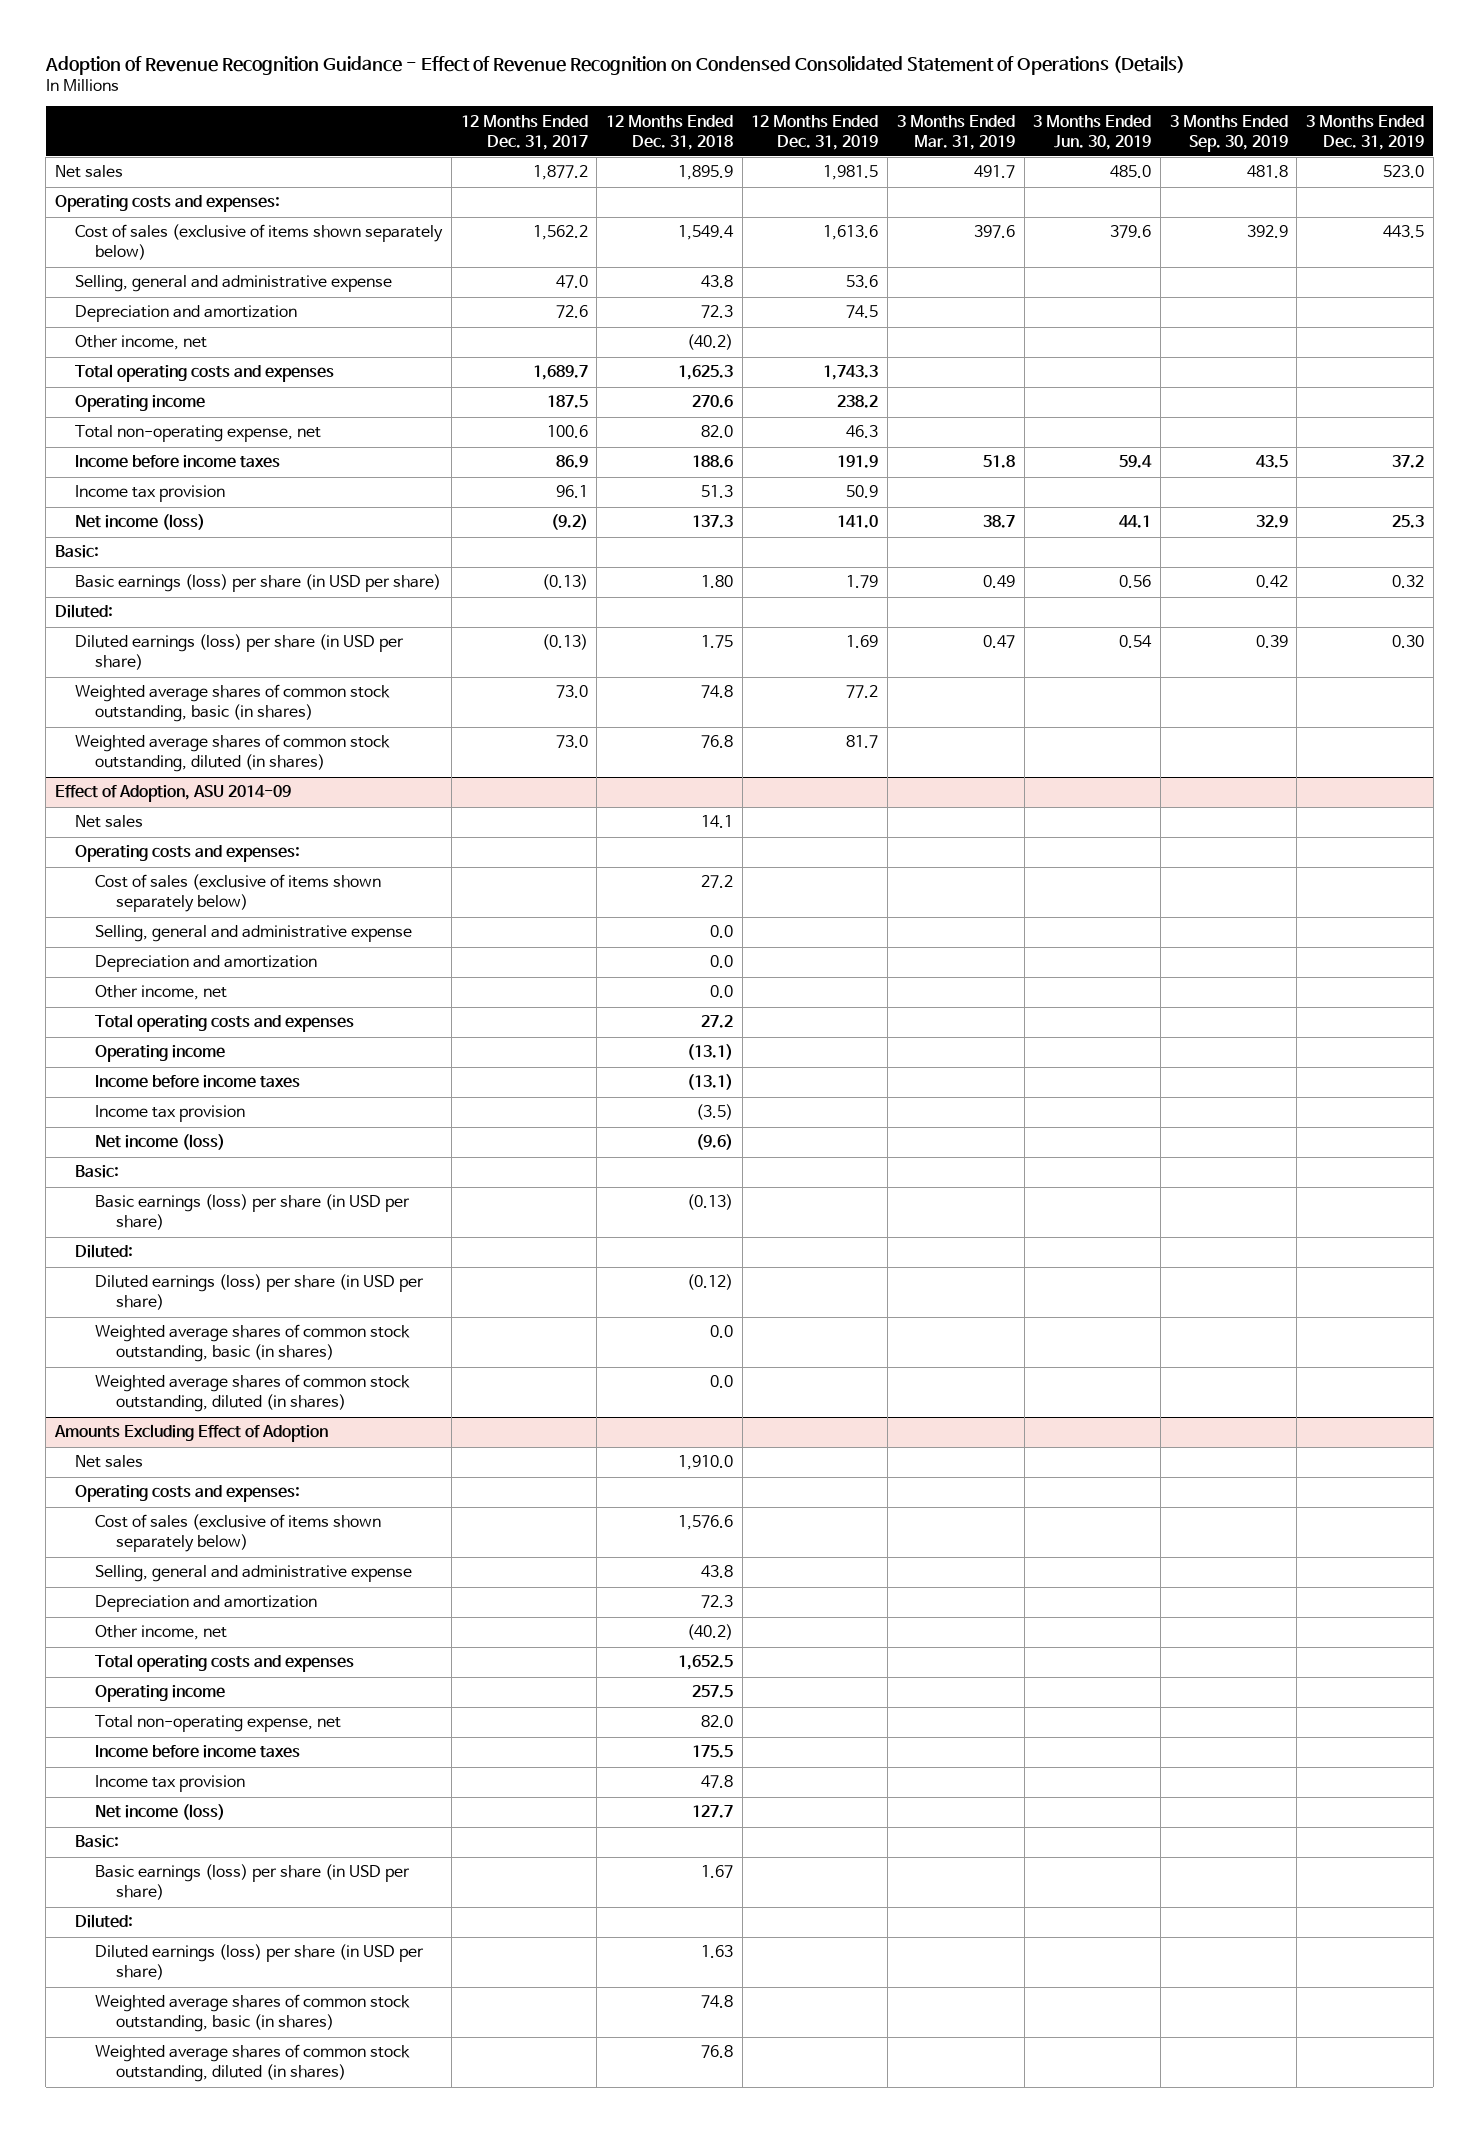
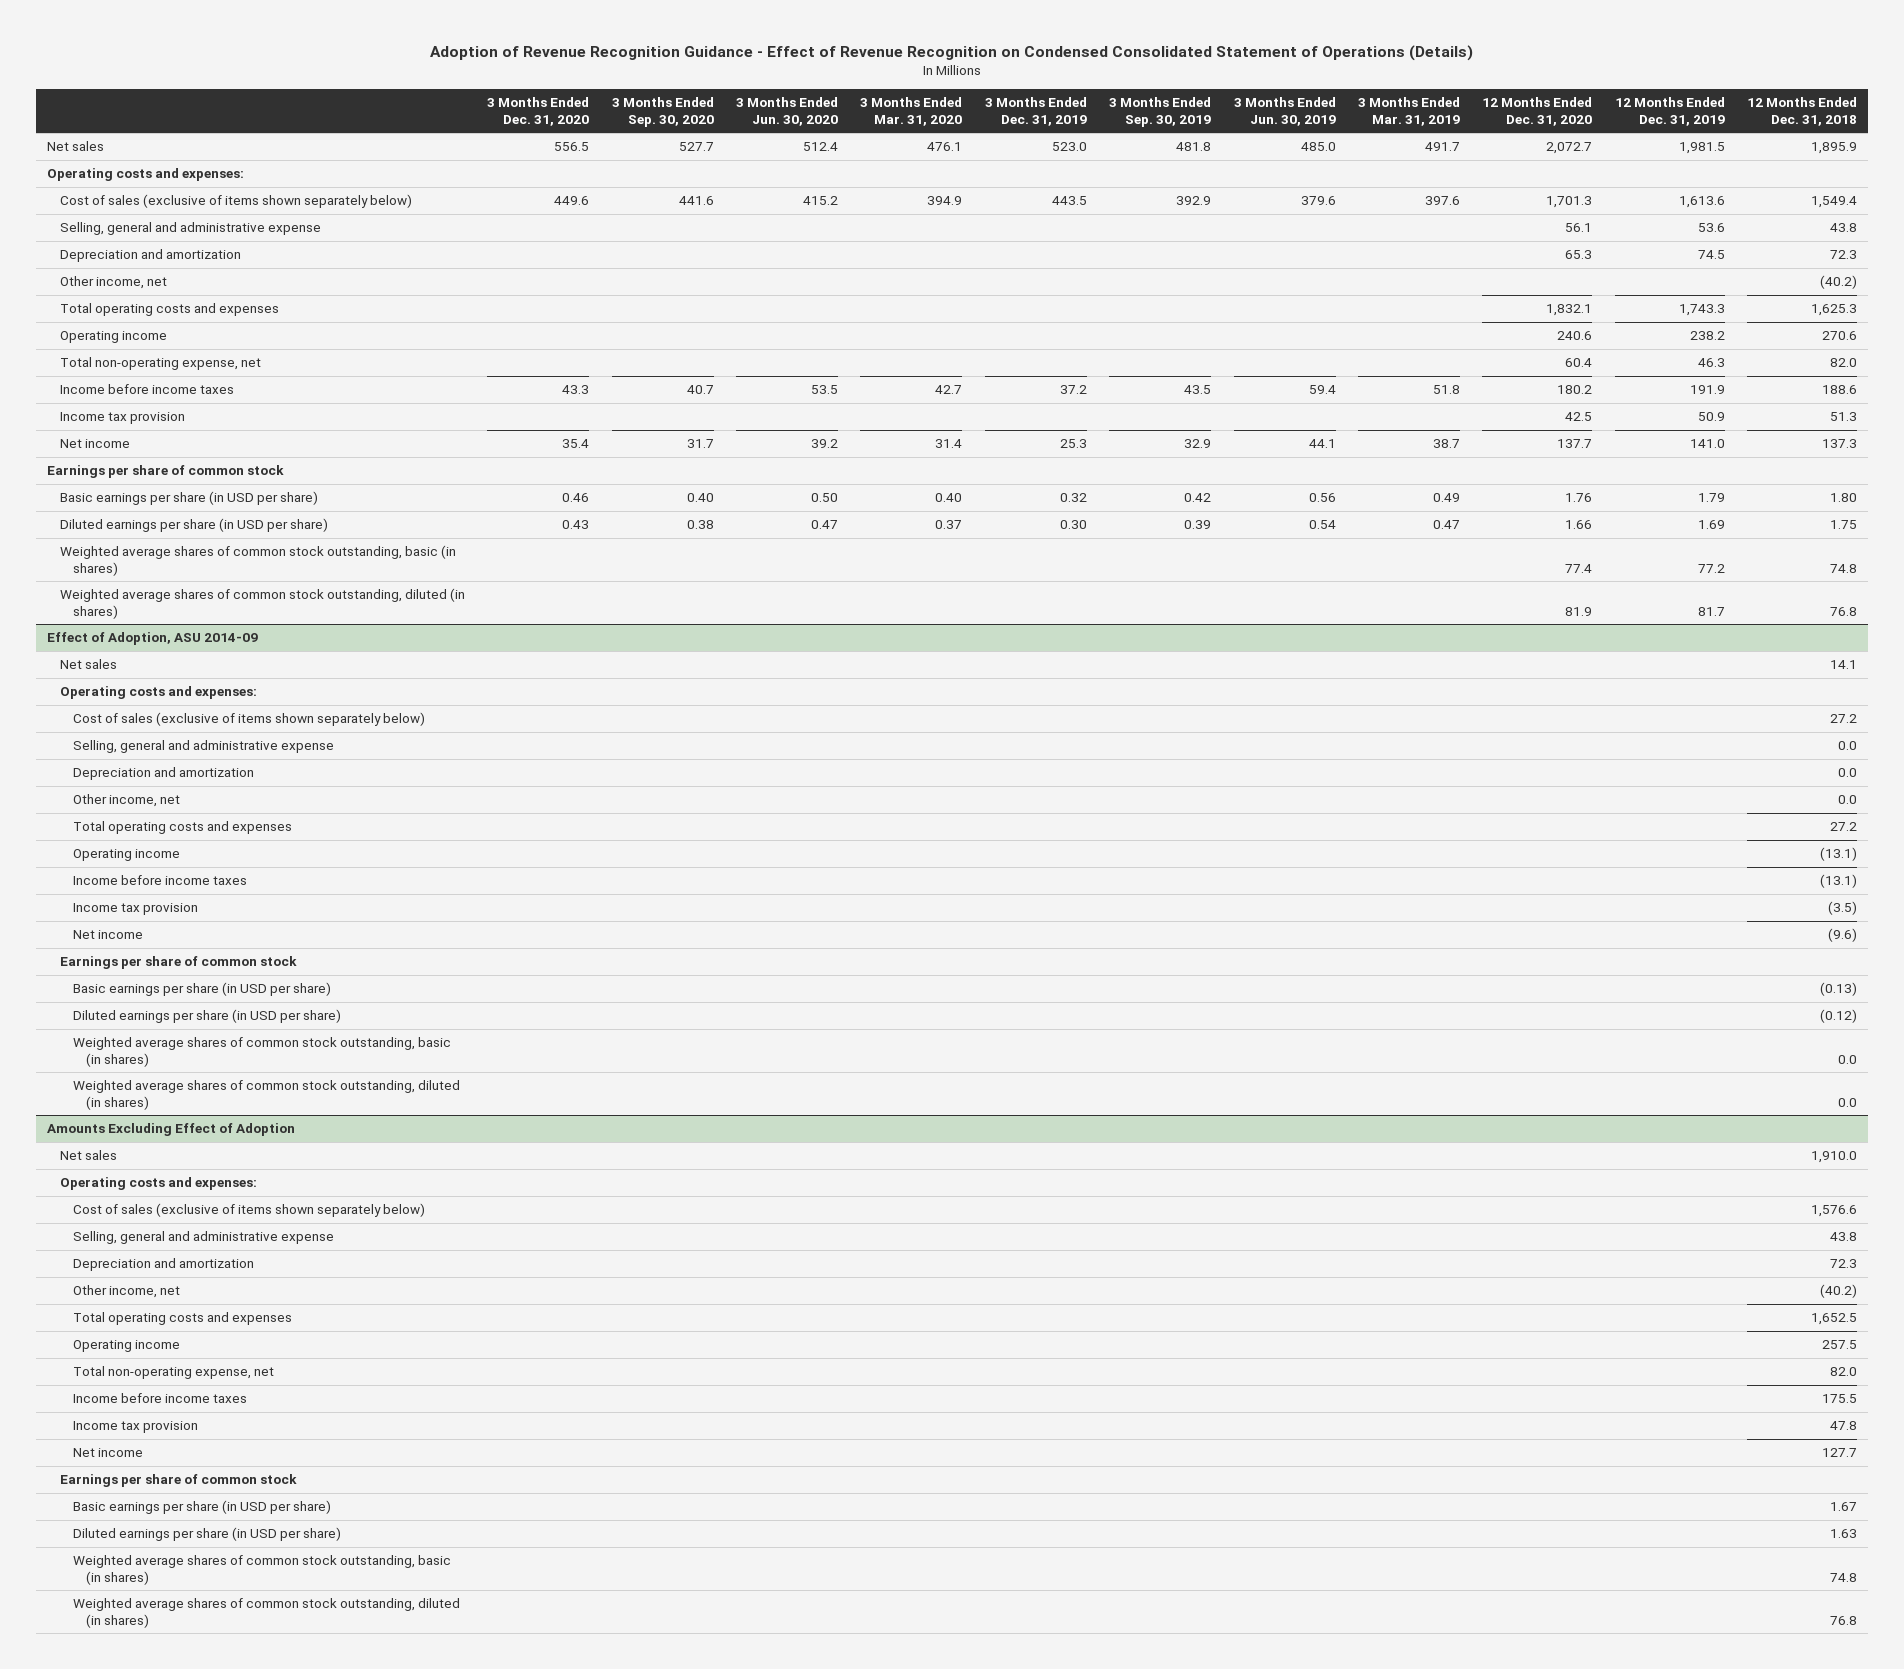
- | 12 Months Ended Dec. 31, 2017 | 12 Months Ended Dec. 31, 2018 | 12 Months Ended Dec. 31, 2019 | 3 Months Ended Mar. 31, 2019 | 3 Months Ended Jun. 30, 2019 | 3 Months Ended Sep. 30, 2019 | 3 Months Ended Dec. 31, 2019
+ | 3 Months Ended Dec. 31, 2020 | 3 Months Ended Sep. 30, 2020 | 3 Months Ended Jun. 30, 2020 | 3 Months Ended Mar. 31, 2020 | 3 Months Ended Dec. 31, 2019 | 3 Months Ended Sep. 30, 2019 | 3 Months Ended Jun. 30, 2019 | 3 Months Ended Mar. 31, 2019 | 12 Months Ended Dec. 31, 2020 | 12 Months Ended Dec. 31, 2019 | 12 Months Ended Dec. 31, 2018
- Net income (loss) | (9.2) | 137.3 | 141.0 | 38.7 | 44.1 | 32.9 | 25.3
- Basic:
- Basic earnings (loss) per share (in USD per share) | (0.13) | 1.80 | 1.79 | 0.49 | 0.56 | 0.42 | 0.32
- Diluted:
- Diluted earnings (loss) per share (in USD per share) | (0.13) | 1.75 | 1.69 | 0.47 | 0.54 | 0.39 | 0.30
+ Net income | 35.4 | 31.7 | 39.2 | 31.4 | 25.3 | 32.9 | 44.1 | 38.7 | 137.7 | 141.0 | 137.3
+ Earnings per share of common stock
+ Basic earnings per share (in USD per share) | 0.46 | 0.40 | 0.50 | 0.40 | 0.32 | 0.42 | 0.56 | 0.49 | 1.76 | 1.79 | 1.80
+ Diluted earnings per share (in USD per share) | 0.43 | 0.38 | 0.47 | 0.37 | 0.30 | 0.39 | 0.54 | 0.47 | 1.66 | 1.69 | 1.75
@ Effect of Adoption, ASU 2014-09
- Net income (loss) | | (9.6) | | | | |
- Basic:
- Basic earnings (loss) per share (in USD per share) | | (0.13) | | | | |
- Diluted:
- Diluted earnings (loss) per share (in USD per share) | | (0.12) | | | | |
+ Net income | | | | | | | | | | | (9.6)
+ Earnings per share of common stock
+ Basic earnings per share (in USD per share) | | | | | | | | | | | (0.13)
+ Diluted earnings per share (in USD per share) | | | | | | | | | | | (0.12)
@ Amounts Excluding Effect of Adoption
- Net income (loss) | | 127.7 | | | | |
- Basic:
- Basic earnings (loss) per share (in USD per share) | | 1.67 | | | | |
- Diluted:
- Diluted earnings (loss) per share (in USD per share) | | 1.63 | | | | |
+ Net income | | | | | | | | | | | 127.7
+ Earnings per share of common stock
+ Basic earnings per share (in USD per share) | | | | | | | | | | | 1.67
+ Diluted earnings per share (in USD per share) | | | | | | | | | | | 1.63

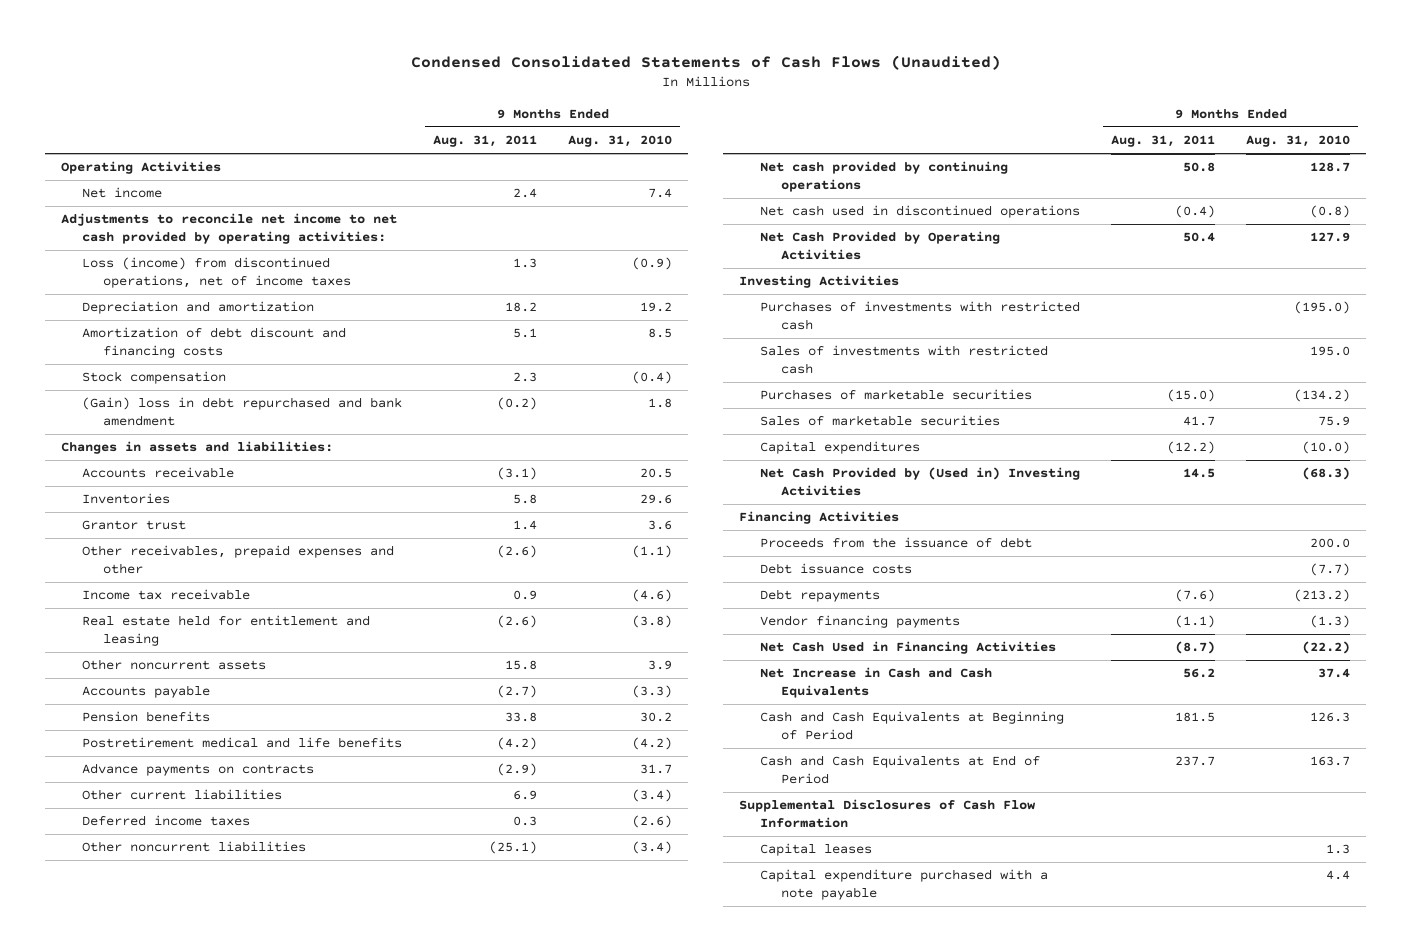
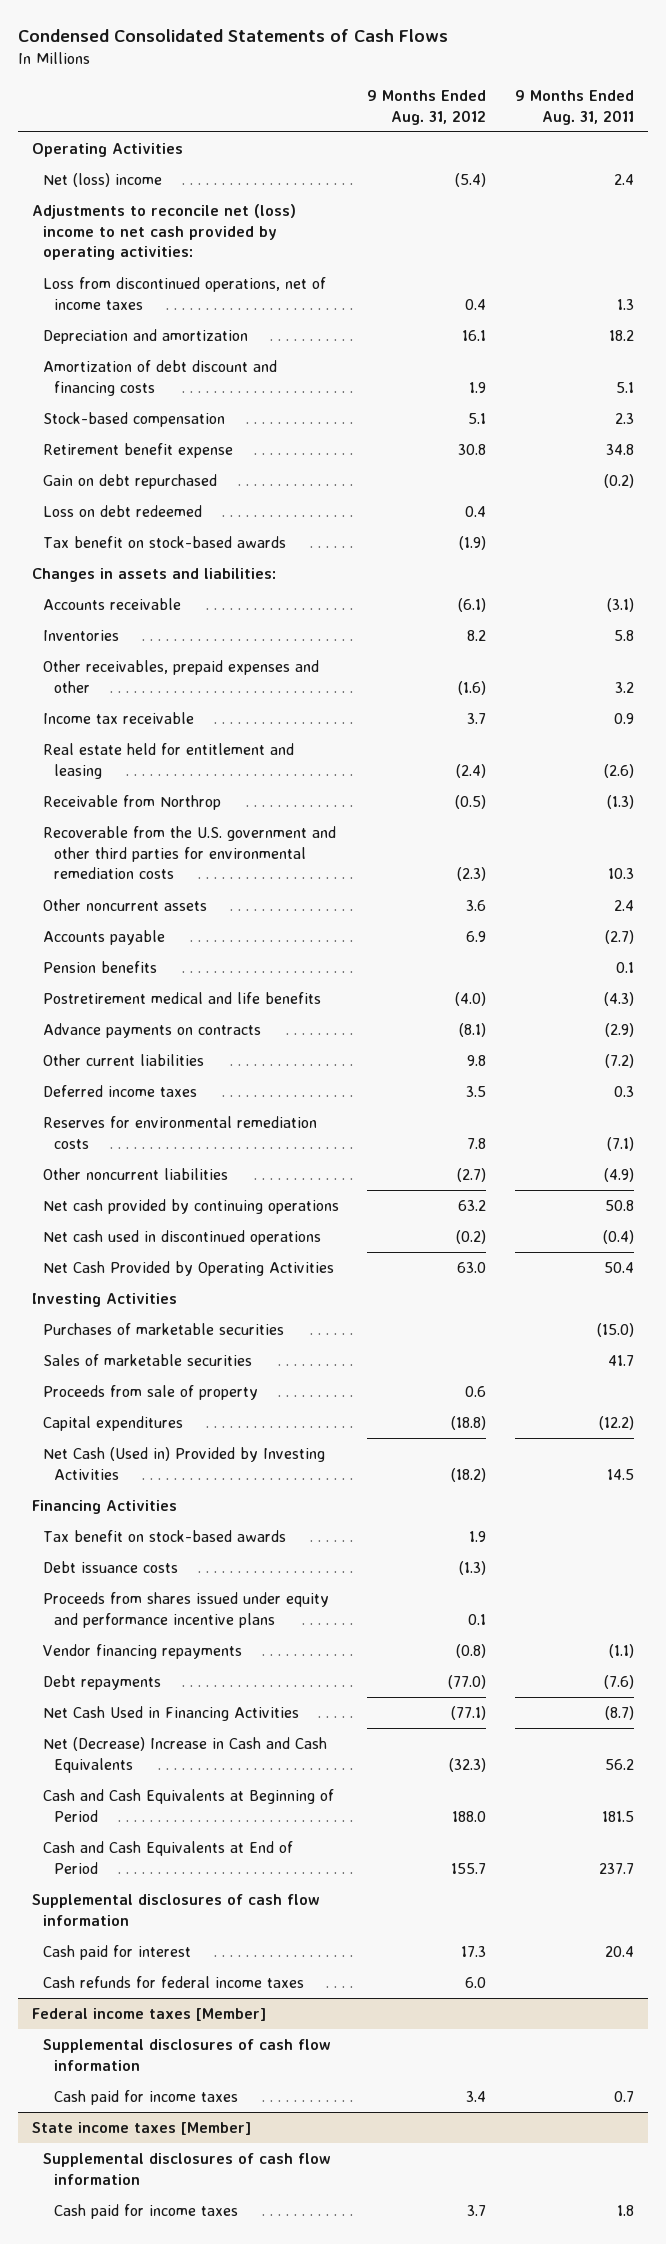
- Condensed Consolidated Statements of Cash Flows (Unaudited)
+ Condensed Consolidated Statements of Cash Flows
- | 9 Months Ended Aug. 31, 2011 | 9 Months Ended Aug. 31, 2010
+ | 9 Months Ended Aug. 31, 2012 | 9 Months Ended Aug. 31, 2011
- Net income | 2.4 | 7.4
- Adjustments to reconcile net income to net cash provided by operating activities:
- Loss (income) from discontinued operations, net of income taxes | 1.3 | (0.9)
+ Net (loss) income | (5.4) | 2.4
+ Adjustments to reconcile net (loss) income to net cash provided by operating activities:
+ Loss from discontinued operations, net of income taxes | 0.4 | 1.3
- Stock compensation | 2.3 | (0.4)
- (Gain) loss in debt repurchased and bank amendment | (0.2) | 1.8
+ Stock-based compensation | 5.1 | 2.3
+ Retirement benefit expense | 30.8 | 34.8
+ Gain on debt repurchased | | (0.2)
+ Loss on debt redeemed | 0.4 |
+ Tax benefit on stock-based awards | (1.9) |
- Grantor trust | 1.4 | 3.6
- Other receivables, prepaid expenses and other | (2.6) | (1.1)
+ Other receivables, prepaid expenses and other | (1.6) | 3.2
- Other noncurrent assets | 15.8 | 3.9
+ Receivable from Northrop | (0.5) | (1.3)
+ Recoverable from the U.S. government and other third parties for environmental remediation costs | (2.3) | 10.3
+ Other noncurrent assets | 3.6 | 2.4
- Pension benefits | 33.8 | 30.2
- Postretirement medical and life benefits | (4.2) | (4.2)
+ Pension benefits | | 0.1
+ Postretirement medical and life benefits | (4.0) | (4.3)
- Other current liabilities | 6.9 | (3.4)
+ Other current liabilities | 9.8 | (7.2)
- Other noncurrent liabilities | (25.1) | (3.4)
+ Reserves for environmental remediation costs | 7.8 | (7.1)
+ Other noncurrent liabilities | (2.7) | (4.9)
- Purchases of investments with restricted cash | | (195.0)
- Sales of investments with restricted cash | | 195.0
+ Proceeds from sale of property | 0.6 |
- Net Cash Provided by (Used in) Investing Activities | 14.5 | (68.3)
+ Net Cash (Used in) Provided by Investing Activities | (18.2) | 14.5
- Proceeds from the issuance of debt | | 200.0
+ Tax benefit on stock-based awards | 1.9 |
+ Proceeds from shares issued under equity and performance incentive plans | 0.1 |
+ Vendor financing repayments | (0.8) | (1.1)
- Vendor financing payments | (1.1) | (1.3)
- Net Increase in Cash and Cash Equivalents | 56.2 | 37.4
+ Net (Decrease) Increase in Cash and Cash Equivalents | (32.3) | 56.2
- Supplemental Disclosures of Cash Flow Information
- Capital leases | | 1.3
- Capital expenditure purchased with a note payable | | 4.4
+ Supplemental disclosures of cash flow information
+ Cash paid for interest | 17.3 | 20.4
+ Cash refunds for federal income taxes | 6.0 |
+ Federal income taxes [Member]
+ Supplemental disclosures of cash flow information
+ Cash paid for income taxes | 3.4 | 0.7
+ State income taxes [Member]
+ Supplemental disclosures of cash flow information
+ Cash paid for income taxes | 3.7 | 1.8

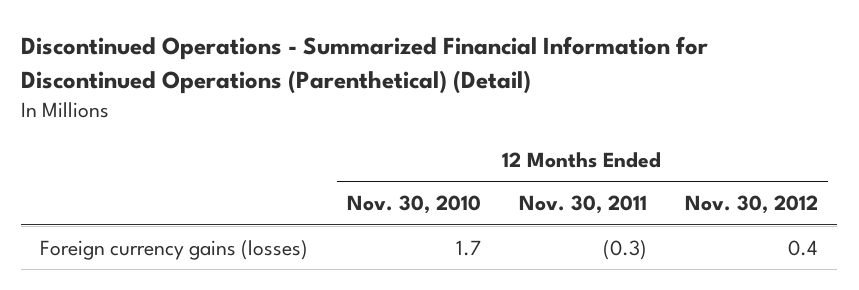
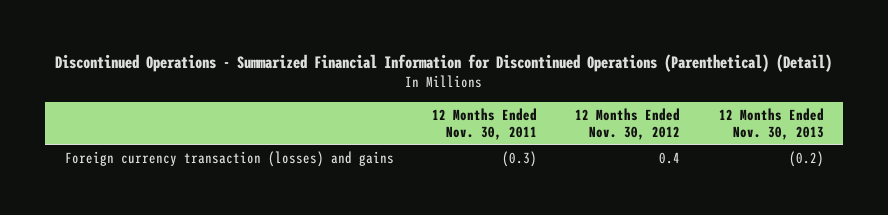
- | 12 Months Ended Nov. 30, 2010 | 12 Months Ended Nov. 30, 2011 | 12 Months Ended Nov. 30, 2012
+ | 12 Months Ended Nov. 30, 2011 | 12 Months Ended Nov. 30, 2012 | 12 Months Ended Nov. 30, 2013
- Foreign currency gains (losses) | 1.7 | (0.3) | 0.4
+ Foreign currency transaction (losses) and gains | (0.3) | 0.4 | (0.2)

